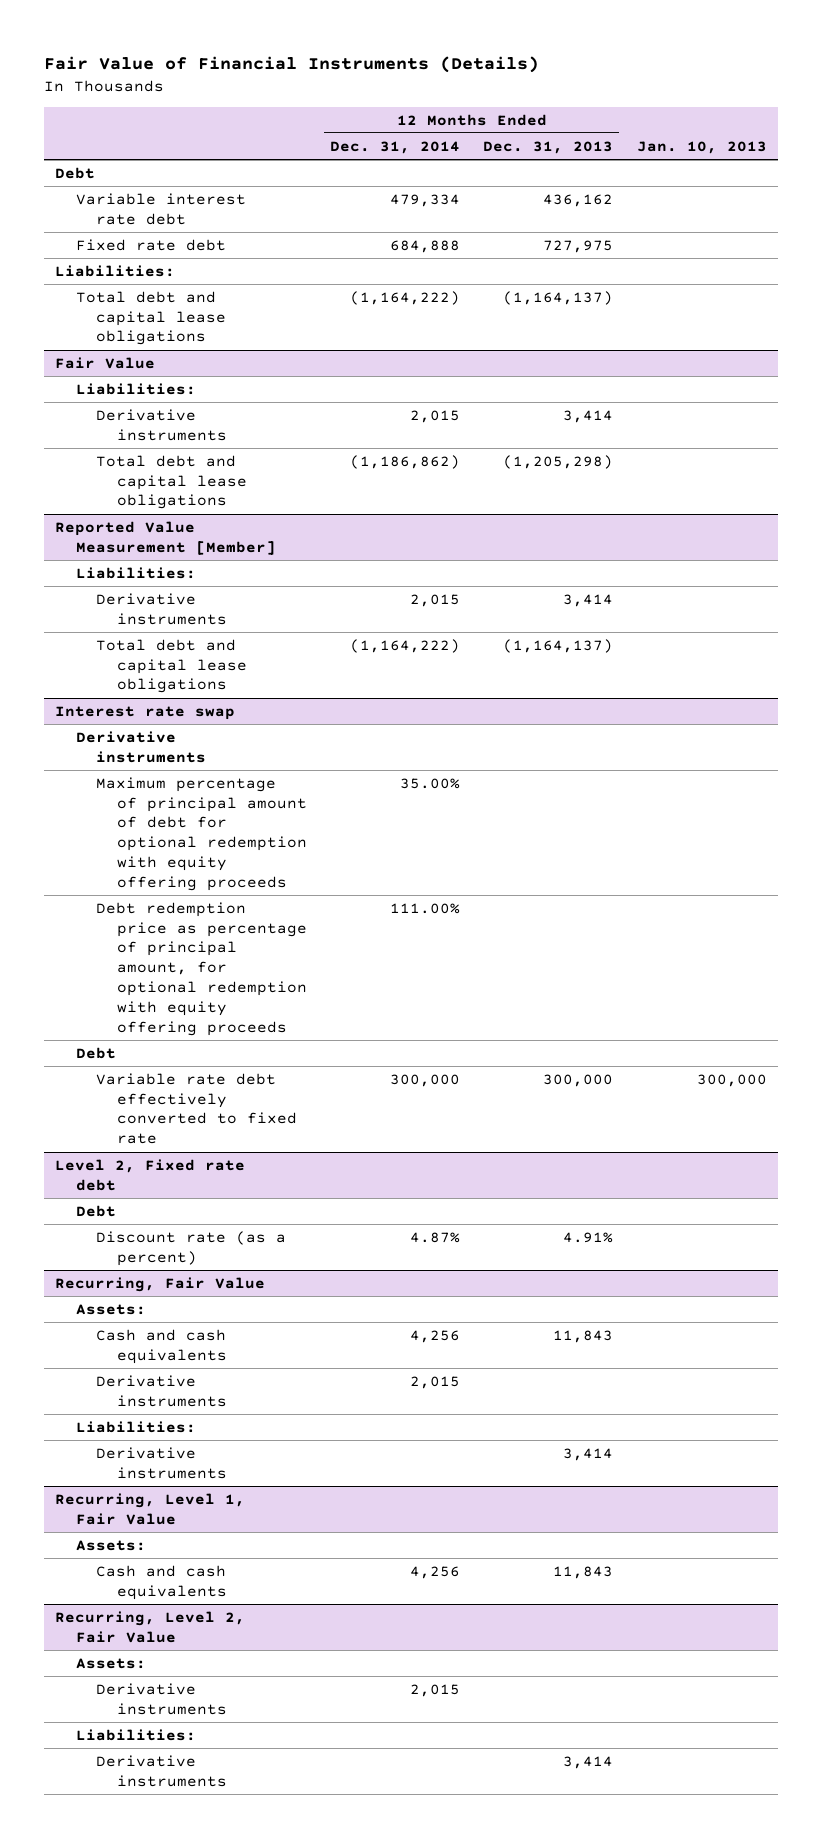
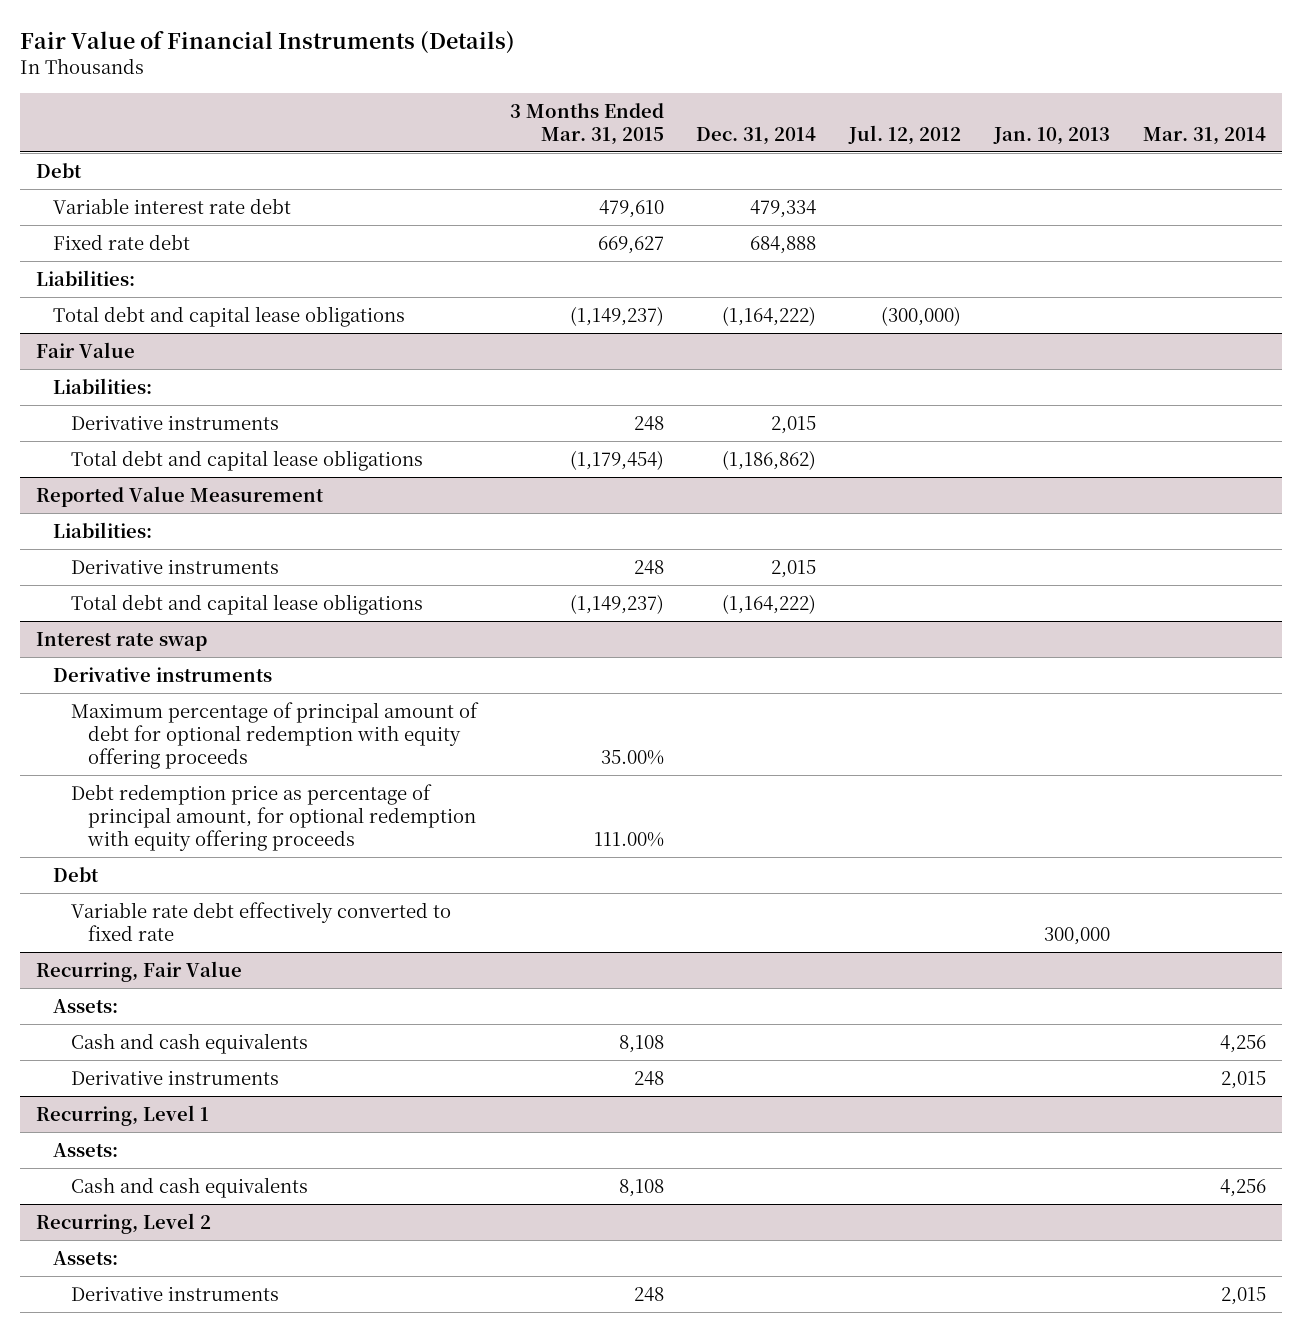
- | 12 Months Ended Dec. 31, 2014 | 12 Months Ended Dec. 31, 2013 | Jan. 10, 2013
+ | 3 Months Ended Mar. 31, 2015 | Dec. 31, 2014 | Jul. 12, 2012 | Jan. 10, 2013 | Mar. 31, 2014
- Reported Value Measurement [Member]
+ Reported Value Measurement
- Level 2, Fixed rate debt
- Debt
- Discount rate (as a percent) | 4.87% | 4.91% |
@ Recurring, Fair Value
- Liabilities:
- Derivative instruments | | 3,414 |
- Recurring, Level 1, Fair Value
+ Recurring, Level 1
- Recurring, Level 2, Fair Value
+ Recurring, Level 2
- Liabilities:
- Derivative instruments | | 3,414 |

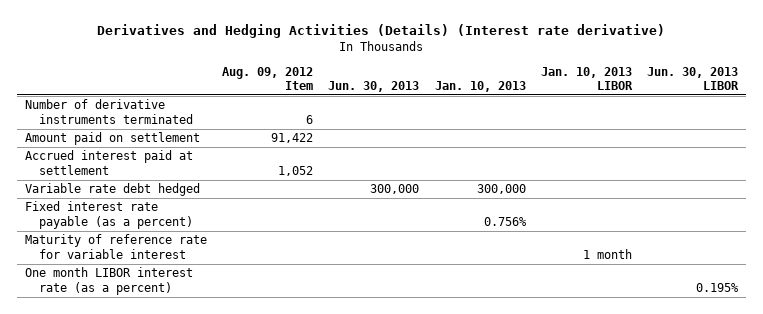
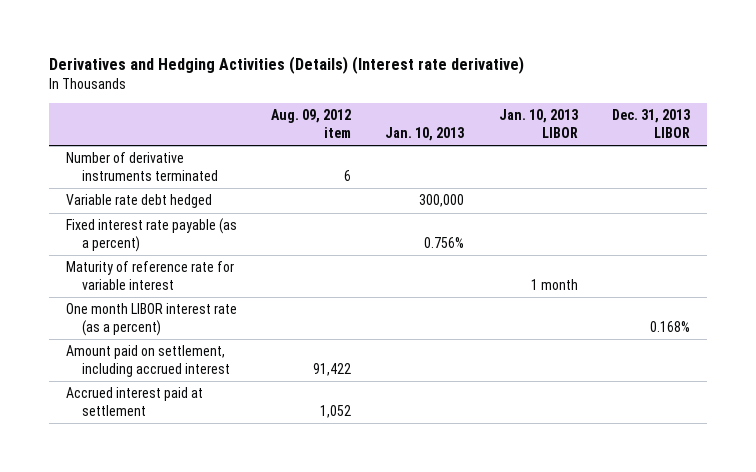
- | Aug. 09, 2012 Item | Jun. 30, 2013 | Jan. 10, 2013 | Jan. 10, 2013 LIBOR | Jun. 30, 2013 LIBOR
+ | Aug. 09, 2012 item | Jan. 10, 2013 | Jan. 10, 2013 LIBOR | Dec. 31, 2013 LIBOR
- Amount paid on settlement | 91,422 | | | |
+ Amount paid on settlement, including accrued interest | 91,422 | | |
moved down: Accrued interest paid at settlement | 1,052 | | |

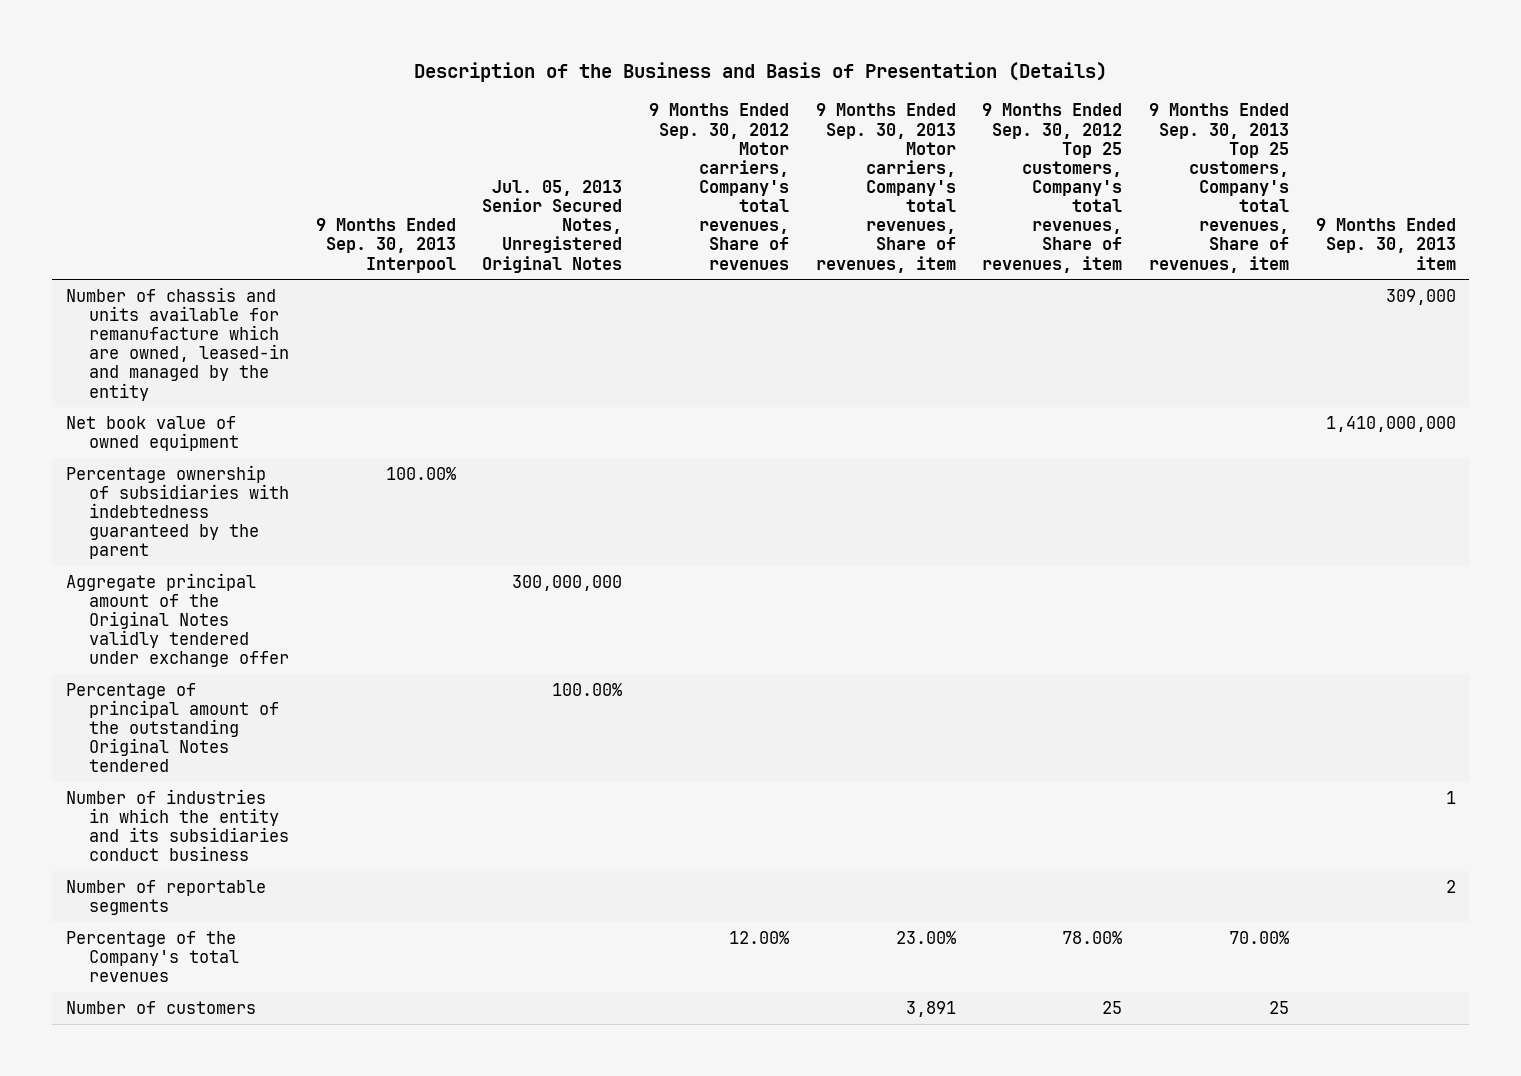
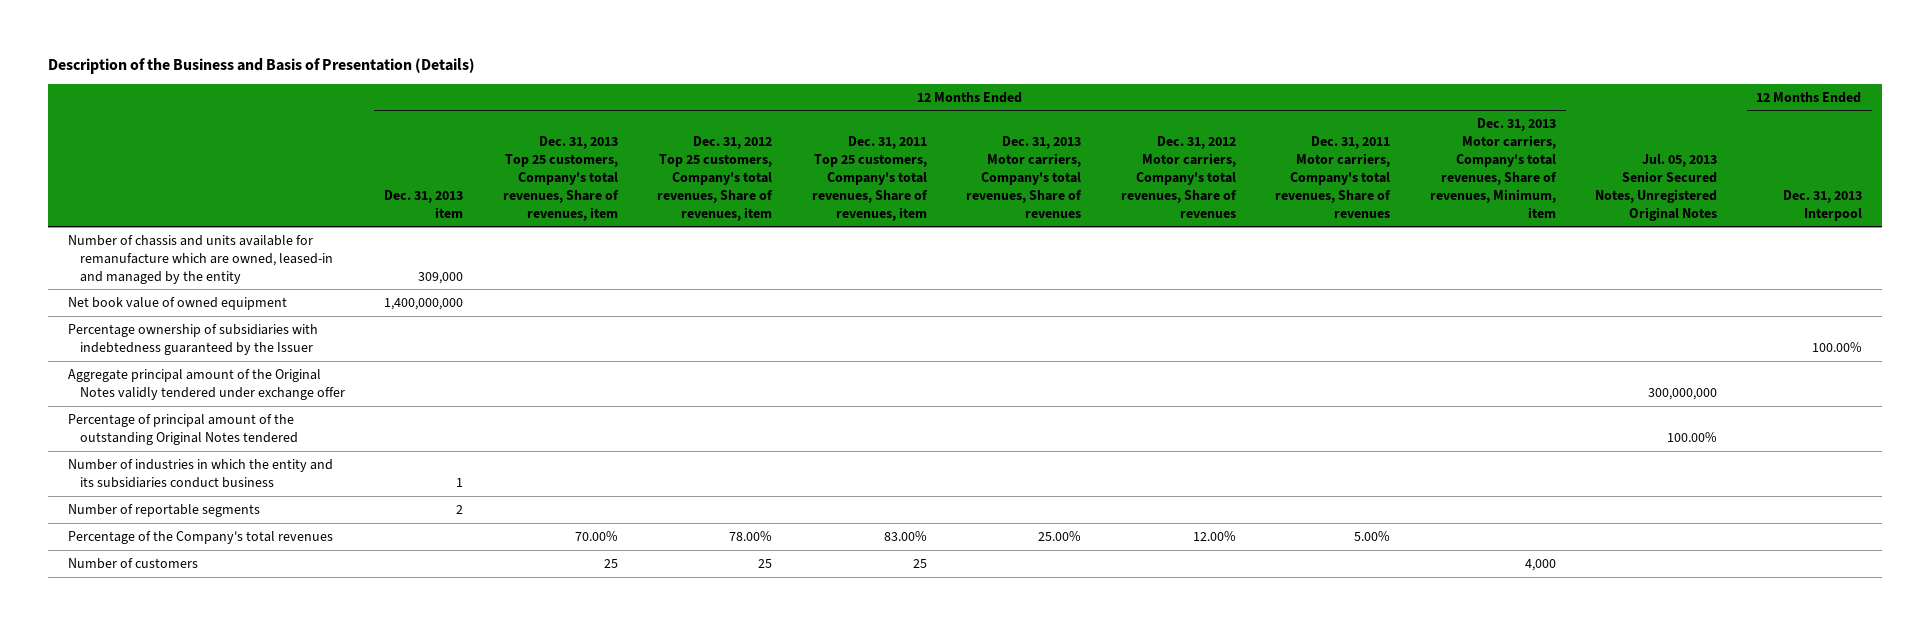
- | 9 Months Ended Sep. 30, 2013 Interpool | Jul. 05, 2013 Senior Secured Notes, Unregistered Original Notes | 9 Months Ended Sep. 30, 2012 Motor carriers, Company's total revenues, Share of revenues | 9 Months Ended Sep. 30, 2013 Motor carriers, Company's total revenues, Share of revenues, item | 9 Months Ended Sep. 30, 2012 Top 25 customers, Company's total revenues, Share of revenues, item | 9 Months Ended Sep. 30, 2013 Top 25 customers, Company's total revenues, Share of revenues, item | 9 Months Ended Sep. 30, 2013 item
+ | 12 Months Ended Dec. 31, 2013 item | 12 Months Ended Dec. 31, 2013 Top 25 customers, Company's total revenues, Share of revenues, item | 12 Months Ended Dec. 31, 2012 Top 25 customers, Company's total revenues, Share of revenues, item | 12 Months Ended Dec. 31, 2011 Top 25 customers, Company's total revenues, Share of revenues, item | 12 Months Ended Dec. 31, 2013 Motor carriers, Company's total revenues, Share of revenues | 12 Months Ended Dec. 31, 2012 Motor carriers, Company's total revenues, Share of revenues | 12 Months Ended Dec. 31, 2011 Motor carriers, Company's total revenues, Share of revenues | 12 Months Ended Dec. 31, 2013 Motor carriers, Company's total revenues, Share of revenues, Minimum, item | Jul. 05, 2013 Senior Secured Notes, Unregistered Original Notes | 12 Months Ended Dec. 31, 2013 Interpool
- Percentage ownership of subsidiaries with indebtedness guaranteed by the parent | 100.00% | | | | | |
+ Percentage ownership of subsidiaries with indebtedness guaranteed by the Issuer | | | | | | | | | | 100.00%

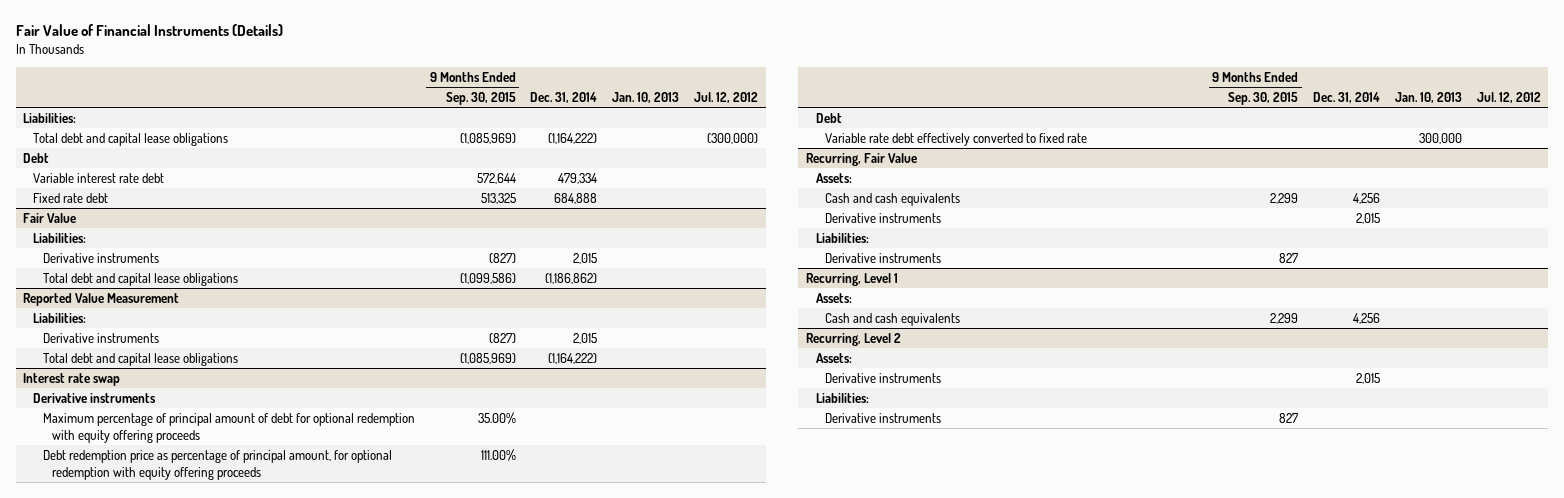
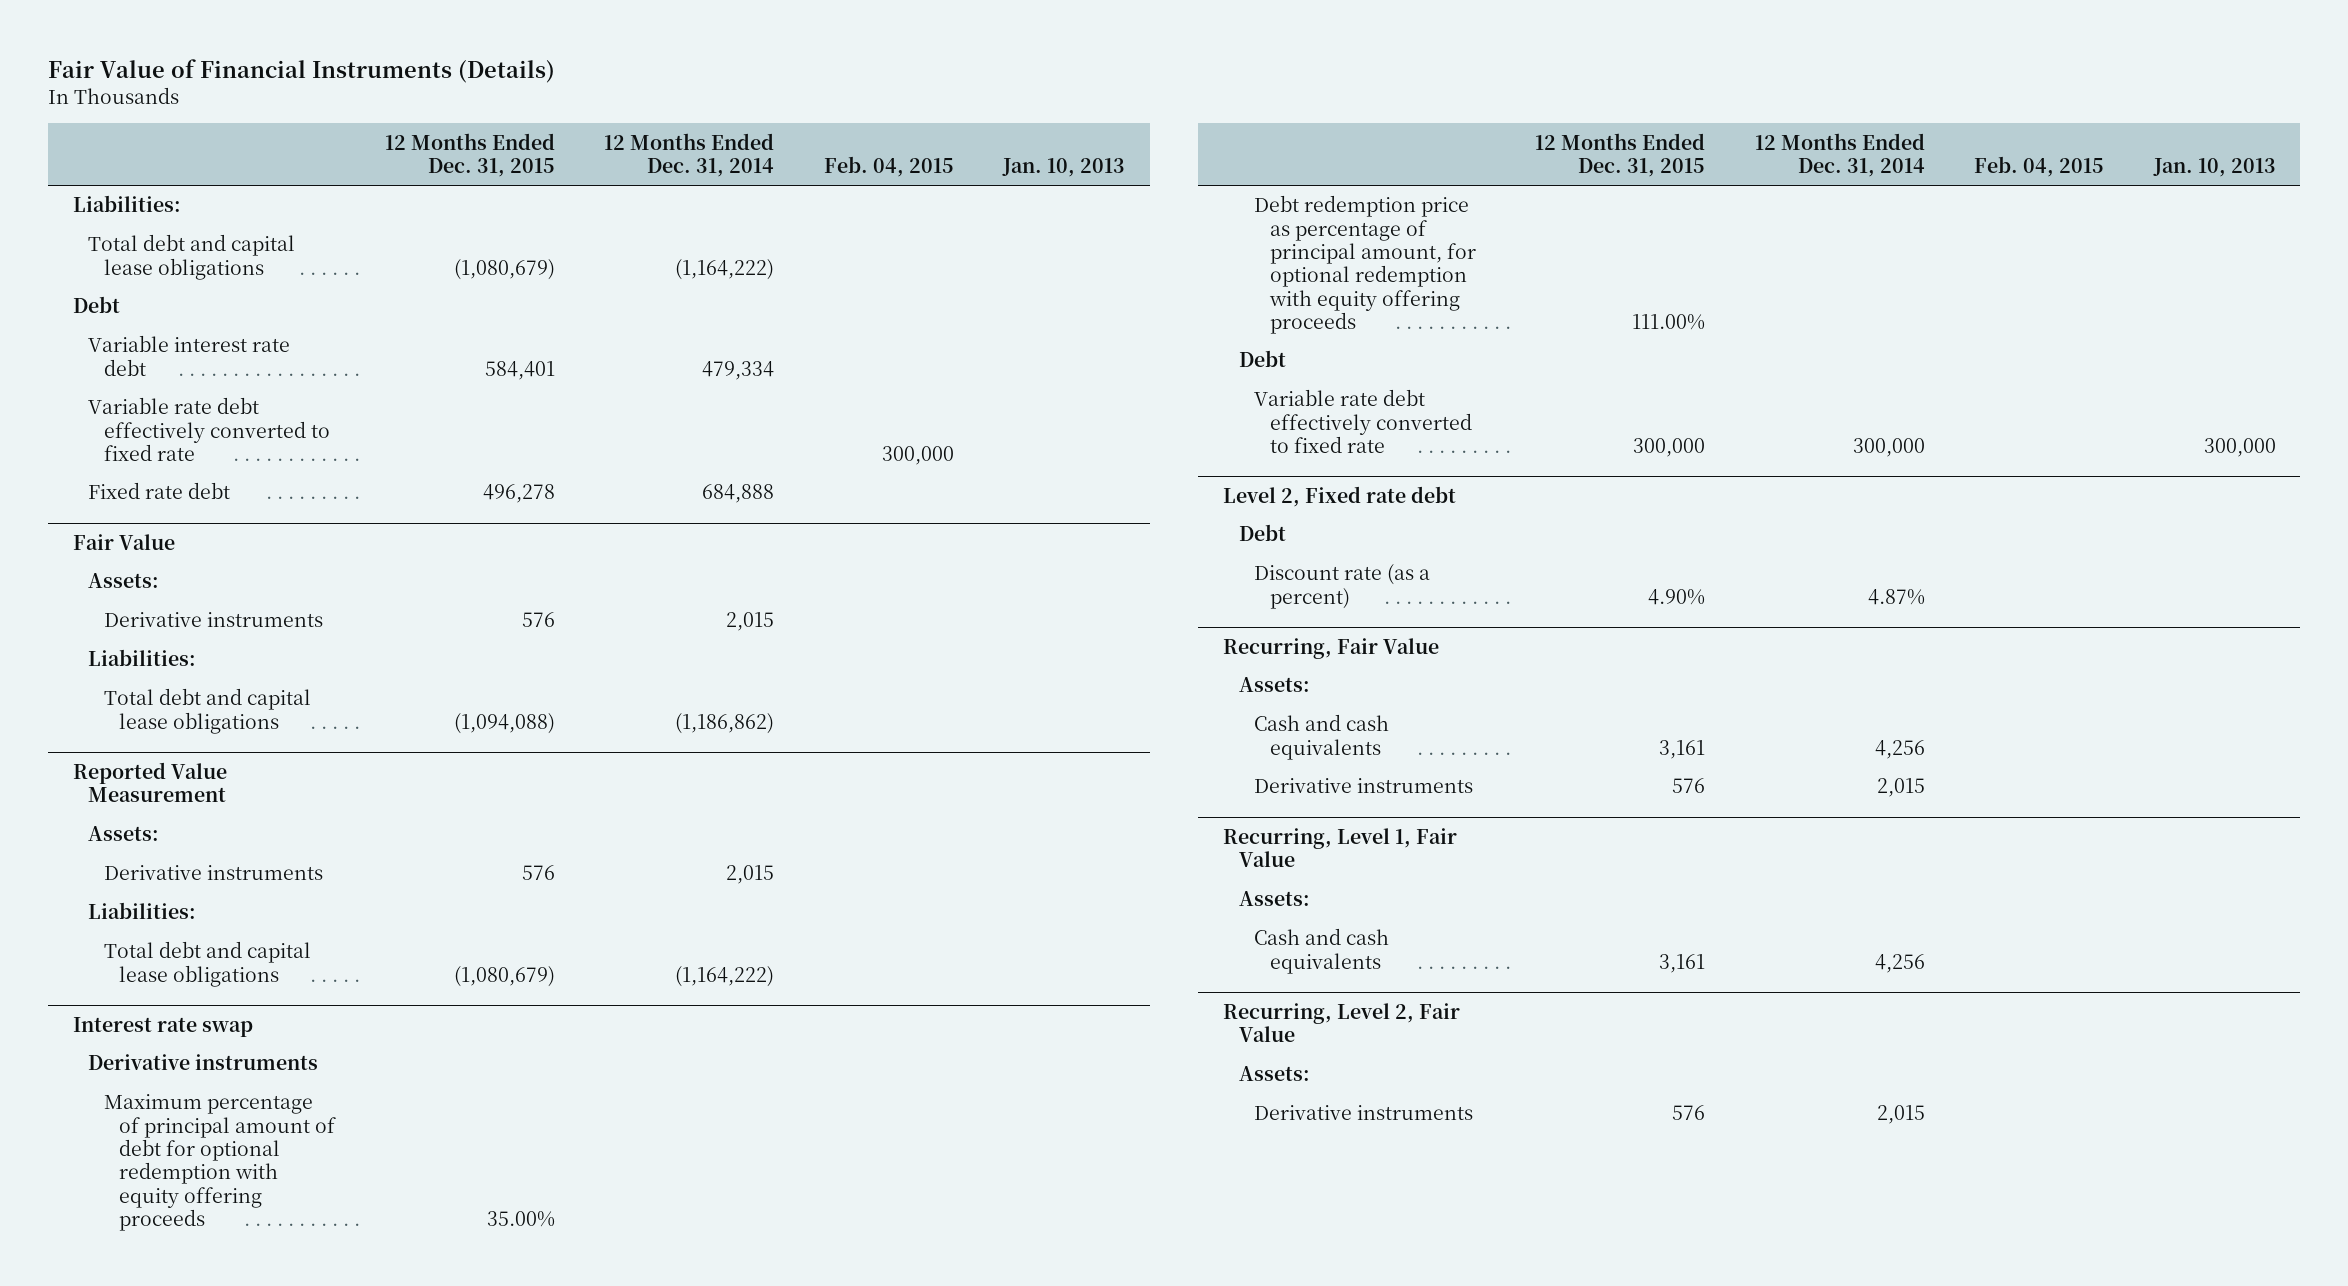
- | 9 Months Ended Sep. 30, 2015 | Dec. 31, 2014 | Jan. 10, 2013 | Jul. 12, 2012
+ | 12 Months Ended Dec. 31, 2015 | 12 Months Ended Dec. 31, 2014 | Feb. 04, 2015 | Jan. 10, 2013
+ Variable rate debt effectively converted to fixed rate | | | 300,000 |
@ Fair Value
+ Assets:
moved down: Liabilities:
@ Reported Value Measurement
+ Assets:
moved down: Liabilities:
+ Level 2, Fixed rate debt
+ Debt
+ Discount rate (as a percent) | 4.90% | 4.87% | |
@ Recurring, Fair Value
- Liabilities:
- Derivative instruments | 827 | | |
- Recurring, Level 1
+ Recurring, Level 1, Fair Value
- Recurring, Level 2
+ Recurring, Level 2, Fair Value
- Liabilities:
- Derivative instruments | 827 | | |

